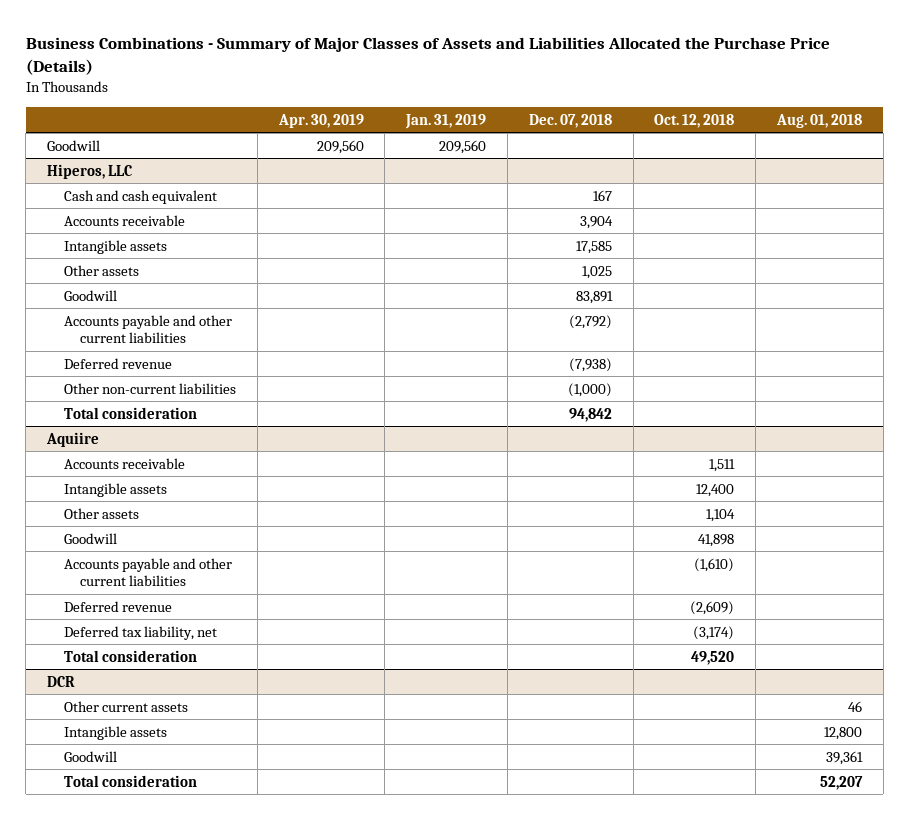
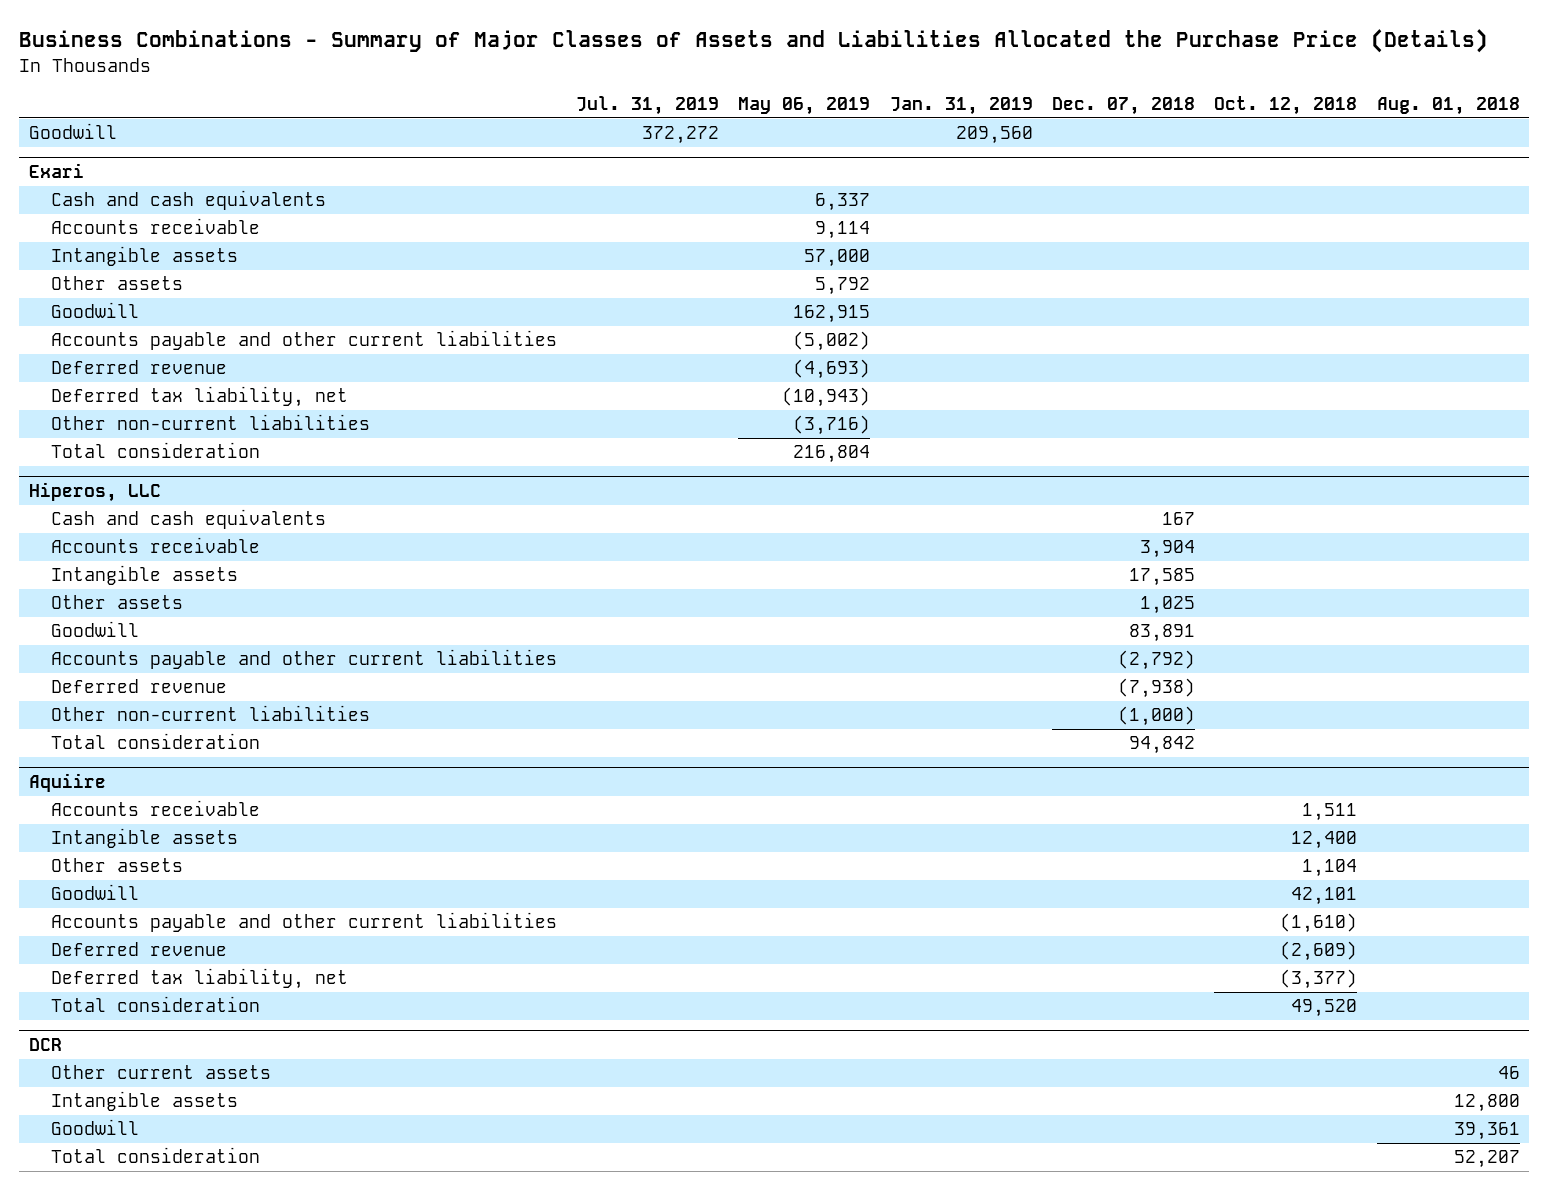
- | Apr. 30, 2019 | Jan. 31, 2019 | Dec. 07, 2018 | Oct. 12, 2018 | Aug. 01, 2018
+ | Jul. 31, 2019 | May 06, 2019 | Jan. 31, 2019 | Dec. 07, 2018 | Oct. 12, 2018 | Aug. 01, 2018
+ Exari
+ Cash and cash equivalents | | 6,337 | | | |
+ Accounts receivable | | 9,114 | | | |
+ Intangible assets | | 57,000 | | | |
+ Other assets | | 5,792 | | | |
+ Goodwill | | 162,915 | | | |
+ Accounts payable and other current liabilities | | (5,002) | | | |
+ Deferred revenue | | (4,693) | | | |
+ Deferred tax liability, net | | (10,943) | | | |
+ Other non-current liabilities | | (3,716) | | | |
+ Total consideration | | 216,804 | | | |
@ Hiperos, LLC
- Cash and cash equivalent | | | 167 | |
+ Cash and cash equivalents | | | | 167 | |
@ Aquiire
- Goodwill | | | | 41,898 |
+ Goodwill | | | | | 42,101 |
- Deferred tax liability, net | | | | (3,174) |
+ Deferred tax liability, net | | | | | (3,377) |

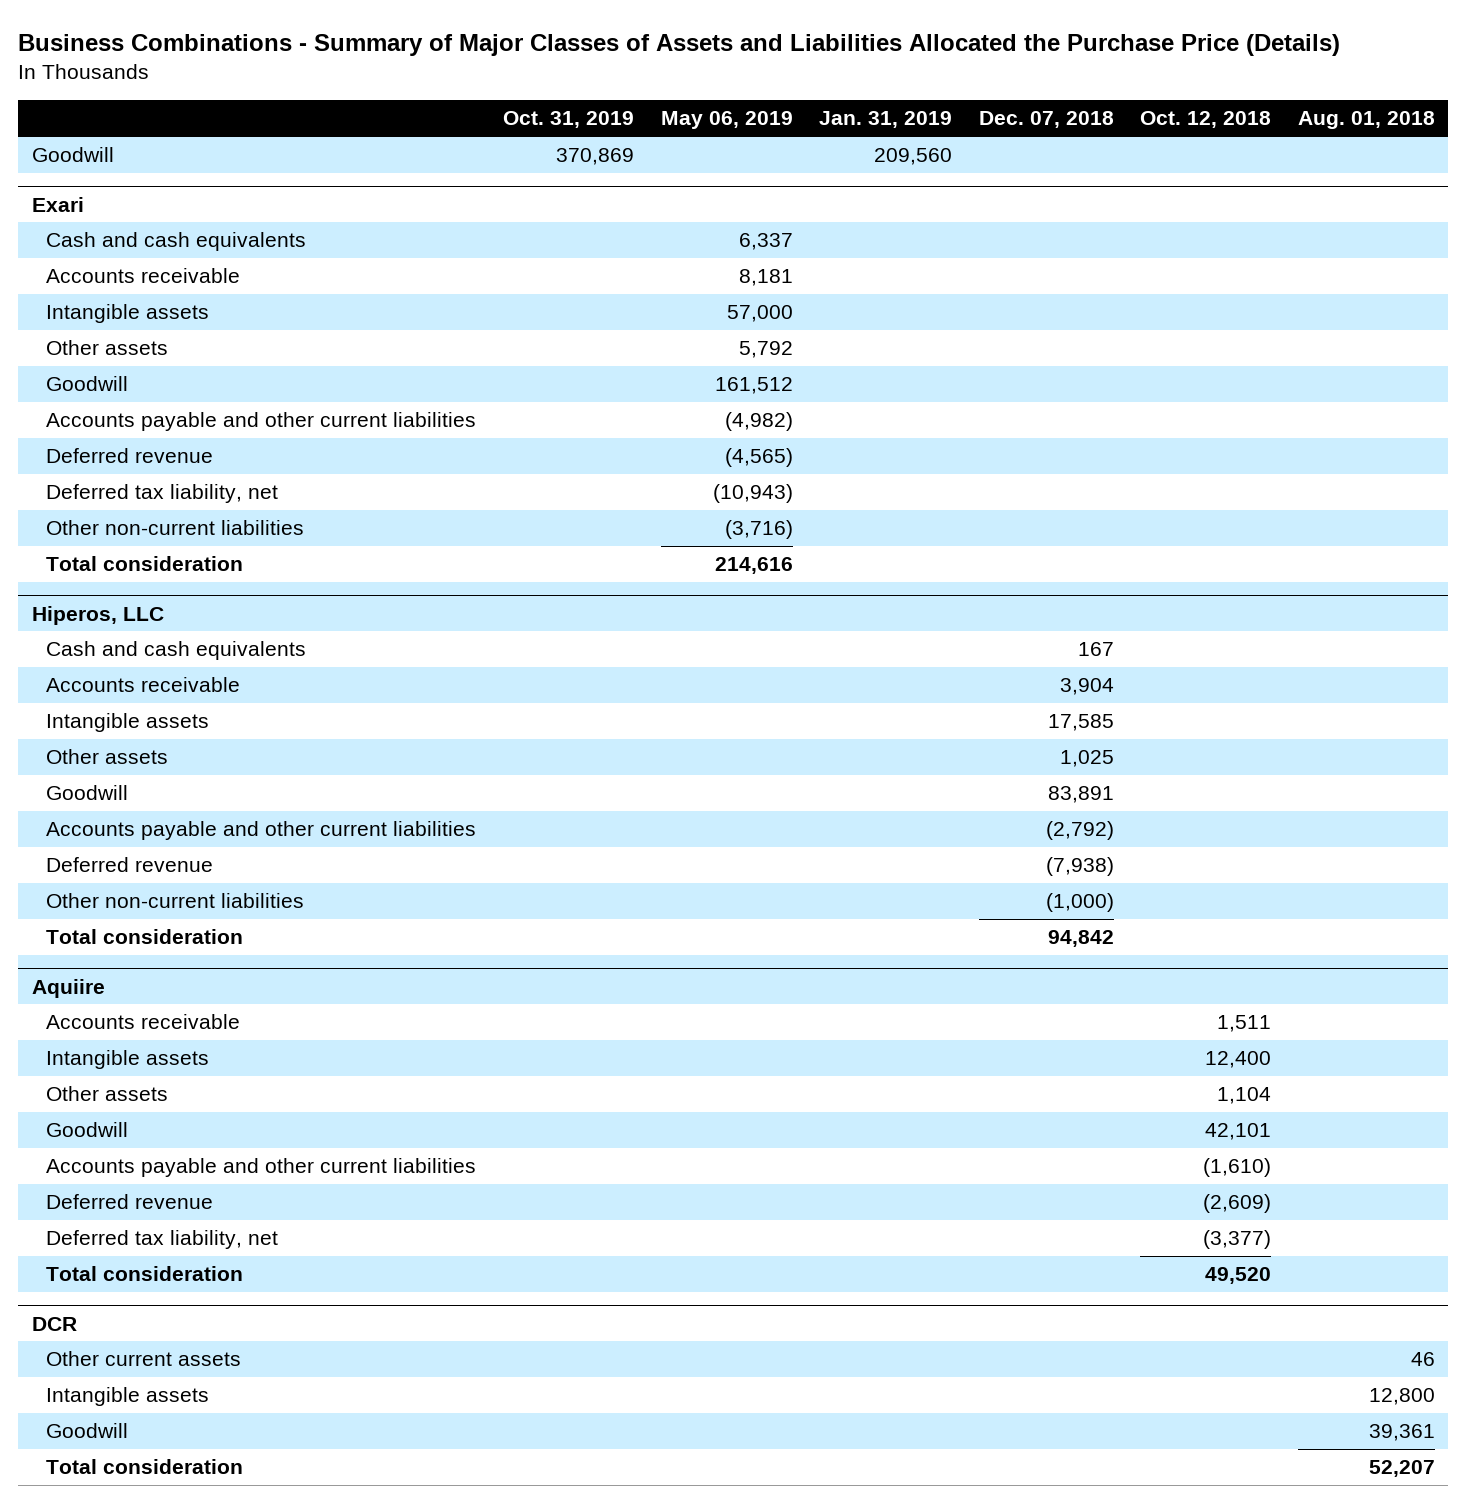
- | Jul. 31, 2019 | May 06, 2019 | Jan. 31, 2019 | Dec. 07, 2018 | Oct. 12, 2018 | Aug. 01, 2018
+ | Oct. 31, 2019 | May 06, 2019 | Jan. 31, 2019 | Dec. 07, 2018 | Oct. 12, 2018 | Aug. 01, 2018
@ Exari
- Accounts receivable | | 9,114 | | | |
+ Accounts receivable | | 8,181 | | | |
- Goodwill | | 162,915 | | | |
- Accounts payable and other current liabilities | | (5,002) | | | |
- Deferred revenue | | (4,693) | | | |
+ Goodwill | | 161,512 | | | |
+ Accounts payable and other current liabilities | | (4,982) | | | |
+ Deferred revenue | | (4,565) | | | |
- Total consideration | | 216,804 | | | |
+ Total consideration | | 214,616 | | | |

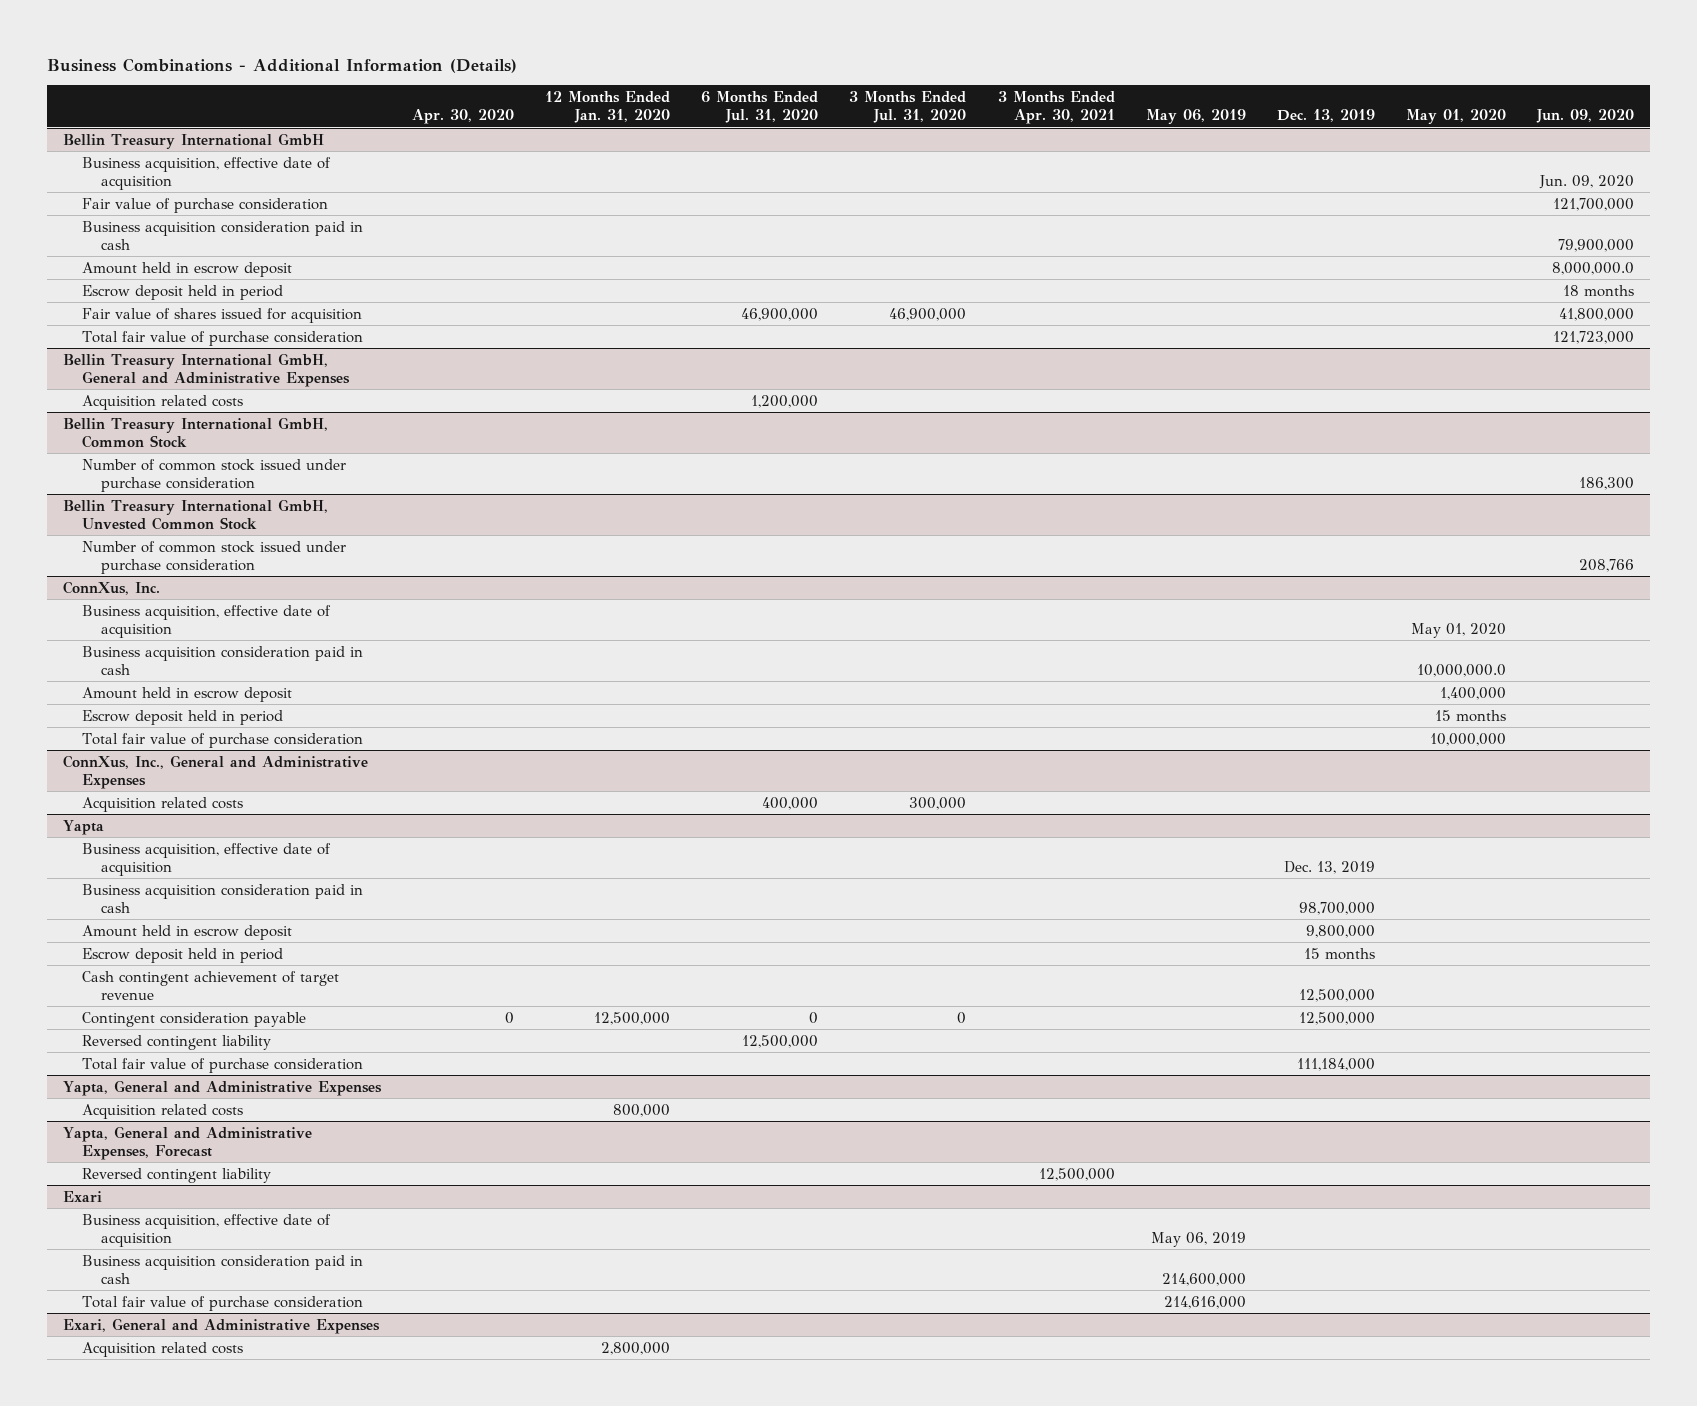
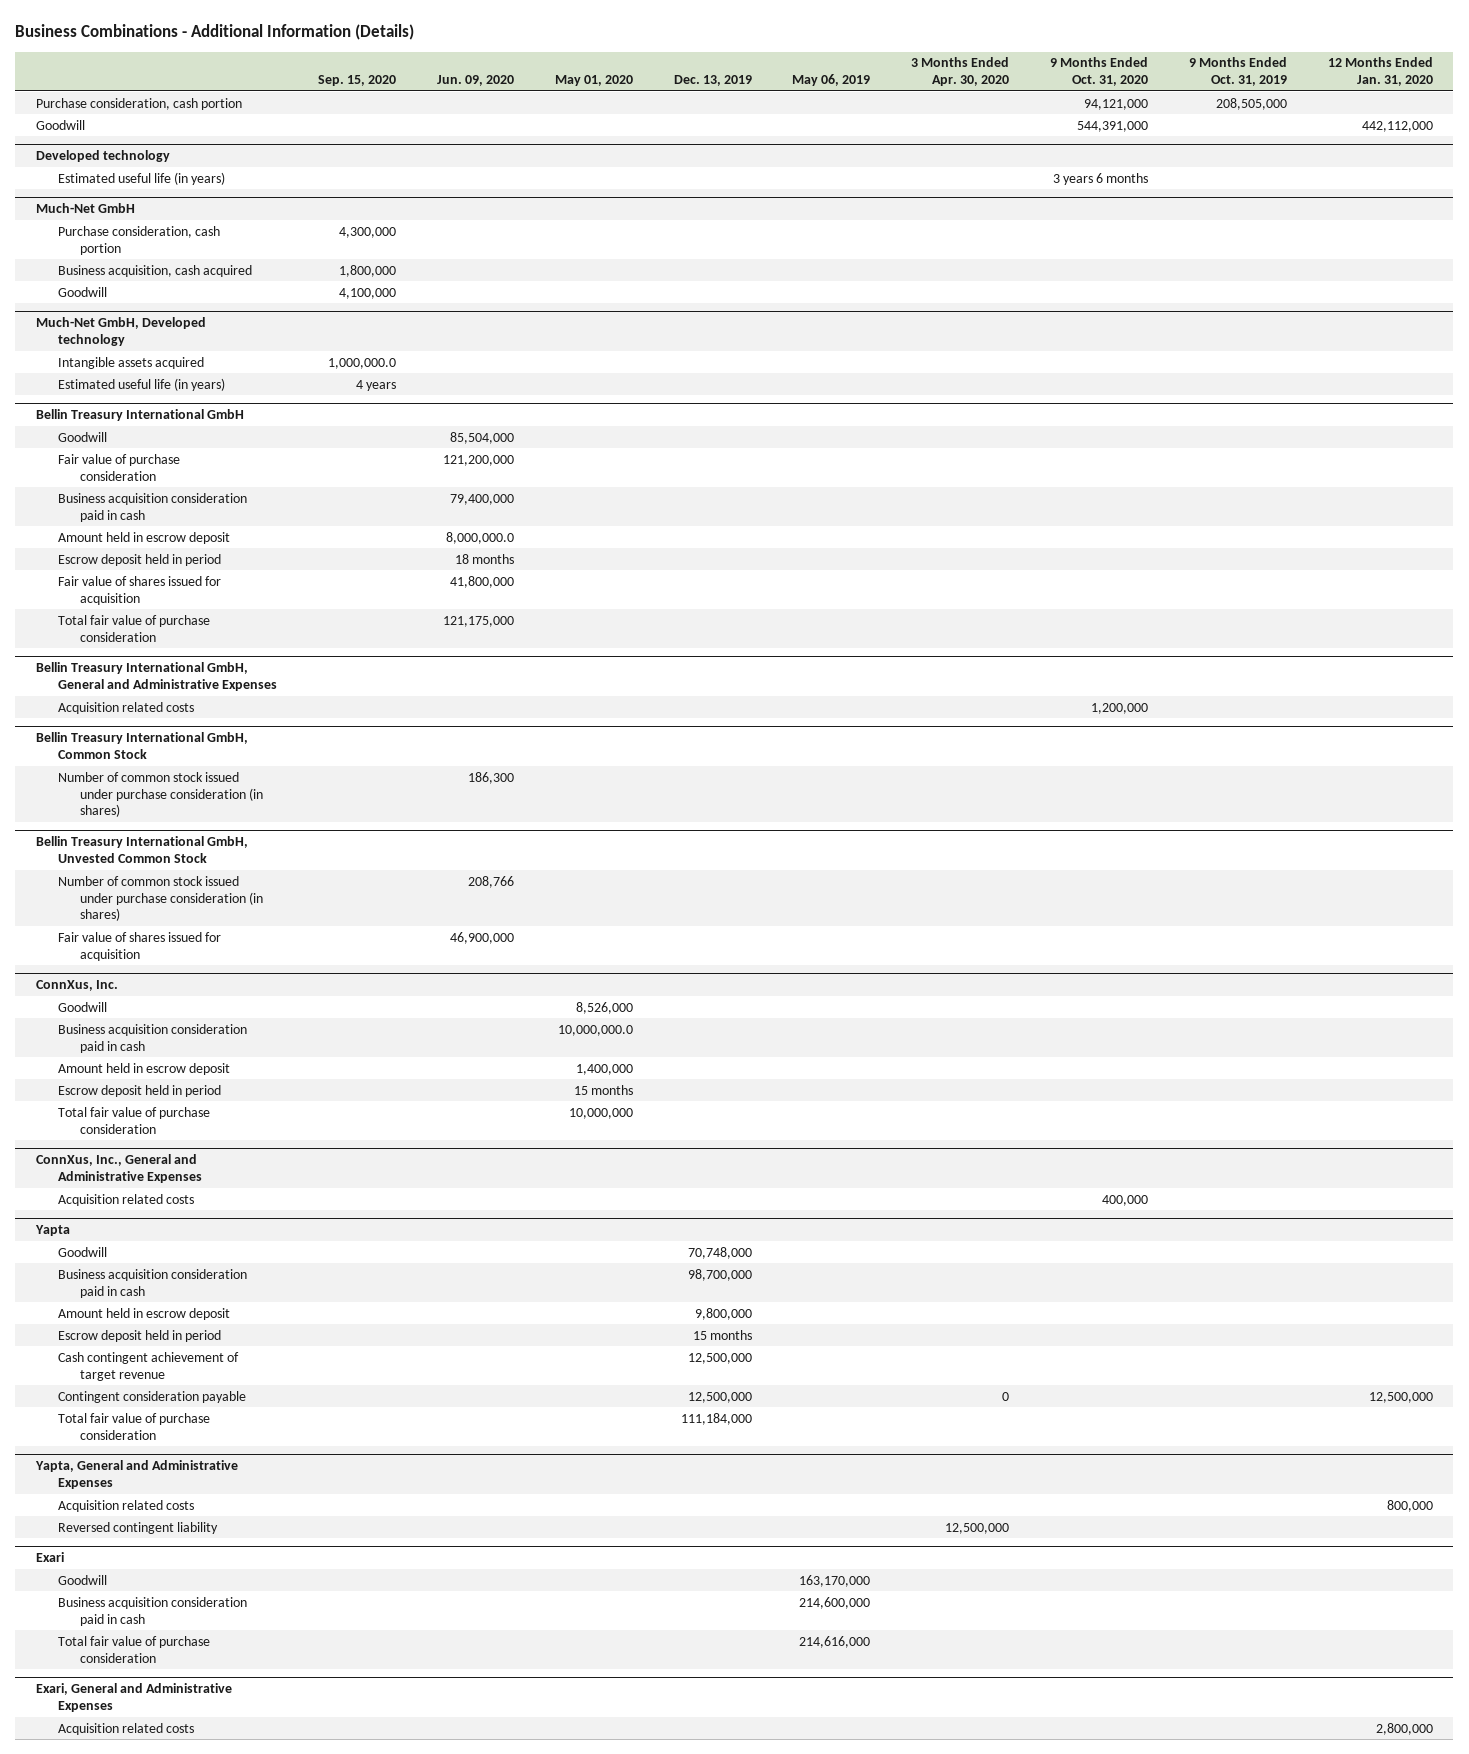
- | Apr. 30, 2020 | 12 Months Ended Jan. 31, 2020 | 6 Months Ended Jul. 31, 2020 | 3 Months Ended Jul. 31, 2020 | 3 Months Ended Apr. 30, 2021 | May 06, 2019 | Dec. 13, 2019 | May 01, 2020 | Jun. 09, 2020
+ | Sep. 15, 2020 | Jun. 09, 2020 | May 01, 2020 | Dec. 13, 2019 | May 06, 2019 | 3 Months Ended Apr. 30, 2020 | 9 Months Ended Oct. 31, 2020 | 9 Months Ended Oct. 31, 2019 | 12 Months Ended Jan. 31, 2020
+ Purchase consideration, cash portion | | | | | | | 94,121,000 | 208,505,000 |
+ Goodwill | | | | | | | 544,391,000 | | 442,112,000
+ Developed technology
+ Estimated useful life (in years) | | | | | | | 3 years 6 months | |
+ Much-Net GmbH
+ Purchase consideration, cash portion | 4,300,000 | | | | | | | |
+ Business acquisition, cash acquired | 1,800,000 | | | | | | | |
+ Goodwill | 4,100,000 | | | | | | | |
+ Much-Net GmbH, Developed technology
+ Intangible assets acquired | 1,000,000.0 | | | | | | | |
+ Estimated useful life (in years) | 4 years | | | | | | | |
@ Bellin Treasury International GmbH
- Business acquisition, effective date of acquisition | | | | | | | | | Jun. 09, 2020
- Fair value of purchase consideration | | | | | | | | | 121,700,000
- Business acquisition consideration paid in cash | | | | | | | | | 79,900,000
+ Goodwill | | 85,504,000 | | | | | | |
+ Fair value of purchase consideration | | 121,200,000 | | | | | | |
+ Business acquisition consideration paid in cash | | 79,400,000 | | | | | | |
- Total fair value of purchase consideration | | | | | | | | | 121,723,000
+ Total fair value of purchase consideration | | 121,175,000 | | | | | | |
@ Bellin Treasury International GmbH, Common Stock
- Number of common stock issued under purchase consideration | | | | | | | | | 186,300
+ Number of common stock issued under purchase consideration (in shares) | | 186,300 | | | | | | |
@ Bellin Treasury International GmbH, Unvested Common Stock
- Number of common stock issued under purchase consideration | | | | | | | | | 208,766
+ Number of common stock issued under purchase consideration (in shares) | | 208,766 | | | | | | |
+ Fair value of shares issued for acquisition | | 46,900,000 | | | | | | |
@ ConnXus, Inc.
- Business acquisition, effective date of acquisition | | | | | | | | May 01, 2020 |
+ Goodwill | | | 8,526,000 | | | | | |
@ Yapta
- Business acquisition, effective date of acquisition | | | | | | | Dec. 13, 2019 | |
+ Goodwill | | | | 70,748,000 | | | | |
- Reversed contingent liability | | | 12,500,000 | | | | | |
- Yapta, General and Administrative Expenses, Forecast
- Reversed contingent liability | | | | | 12,500,000 | | | |
@ Yapta, General and Administrative Expenses
+ Reversed contingent liability | | | | | | 12,500,000 | | |
@ Exari
- Business acquisition, effective date of acquisition | | | | | | May 06, 2019 | | |
+ Goodwill | | | | | 163,170,000 | | | |

